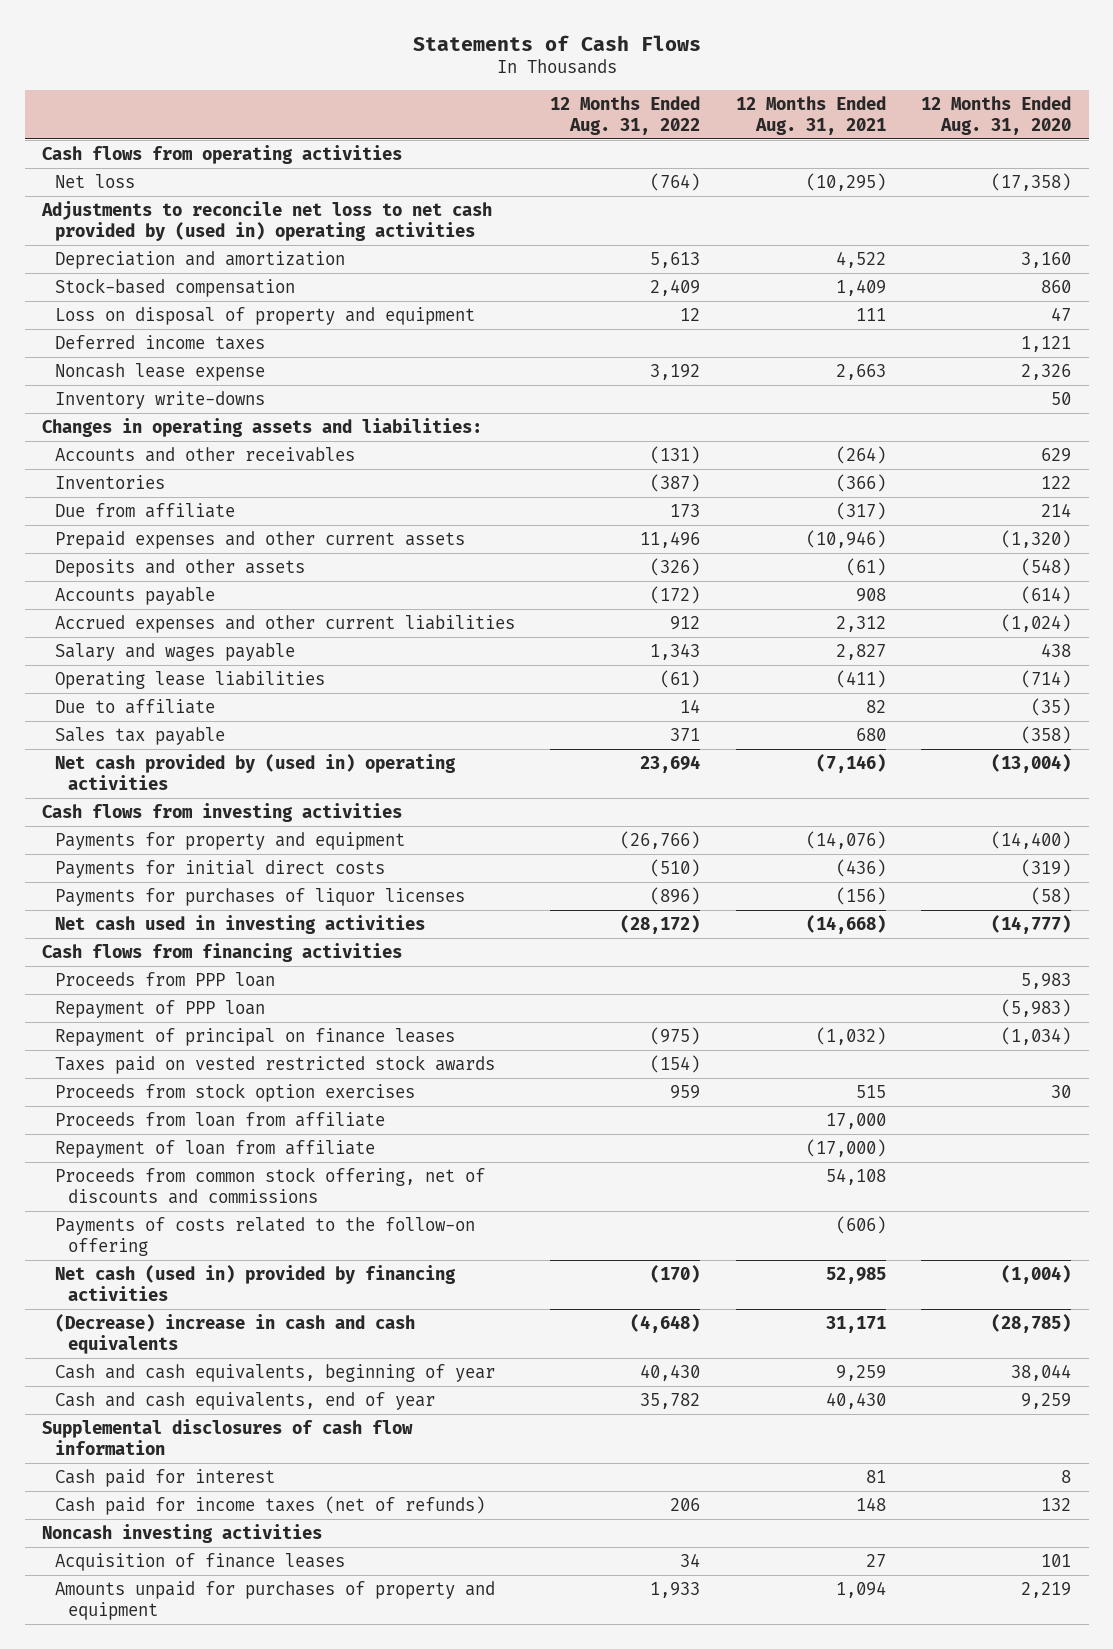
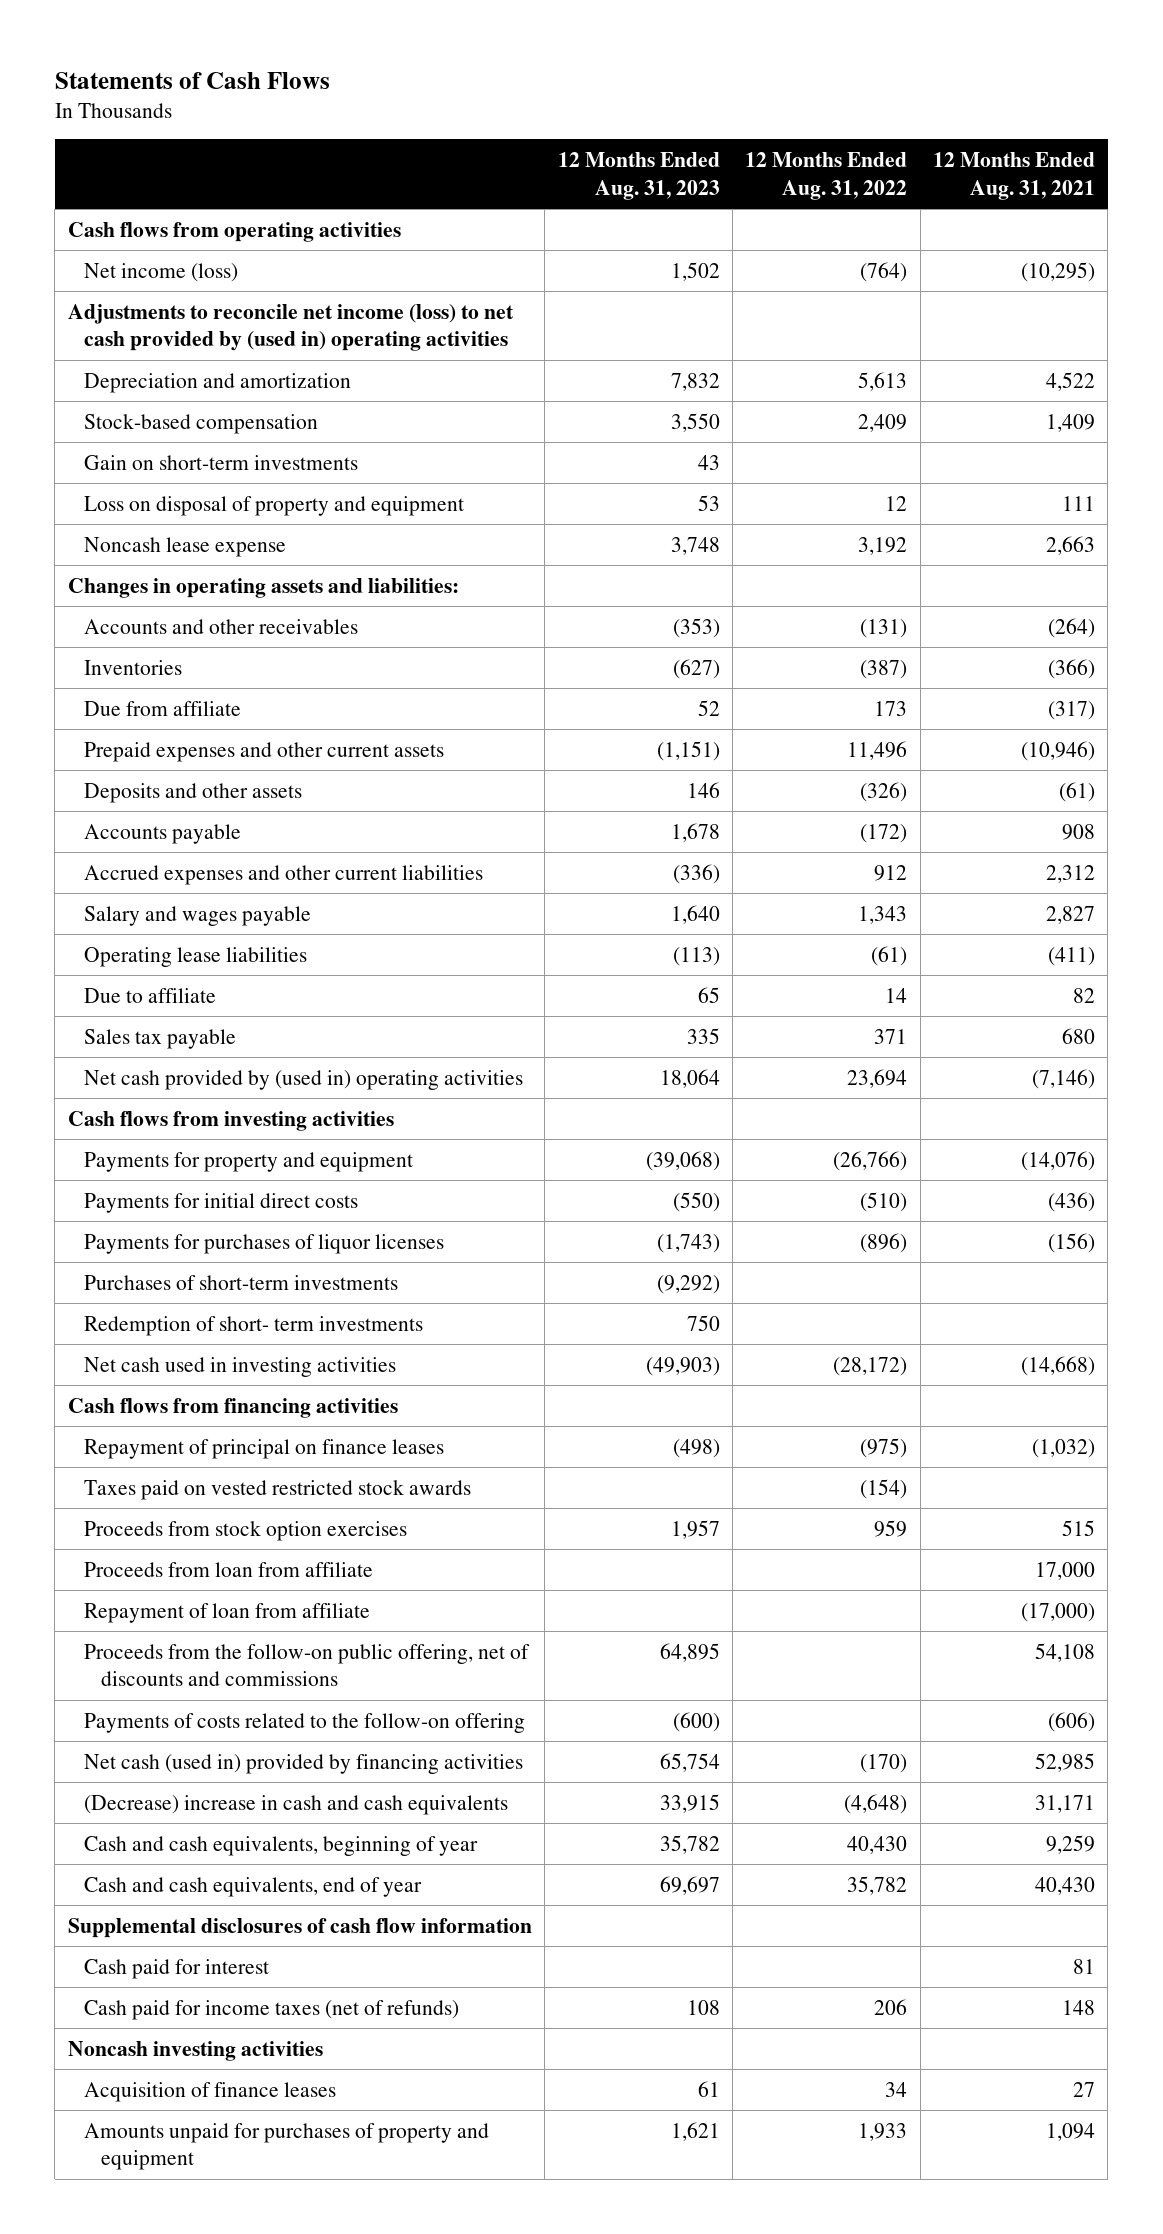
- | 12 Months Ended Aug. 31, 2022 | 12 Months Ended Aug. 31, 2021 | 12 Months Ended Aug. 31, 2020
+ | 12 Months Ended Aug. 31, 2023 | 12 Months Ended Aug. 31, 2022 | 12 Months Ended Aug. 31, 2021
- Net loss | (764) | (10,295) | (17,358)
- Adjustments to reconcile net loss to net cash provided by (used in) operating activities
+ Net income (loss) | 1,502 | (764) | (10,295)
+ Adjustments to reconcile net income (loss) to net cash provided by (used in) operating activities
+ Gain on short-term investments | 43 | |
- Deferred income taxes | | | 1,121
- Inventory write-downs | | | 50
+ Purchases of short-term investments | (9,292) | |
+ Redemption of short- term investments | 750 | |
- Proceeds from PPP loan | | | 5,983
- Repayment of PPP loan | | | (5,983)
- Proceeds from common stock offering, net of discounts and commissions | | 54,108 |
+ Proceeds from the follow-on public offering, net of discounts and commissions | 64,895 | | 54,108

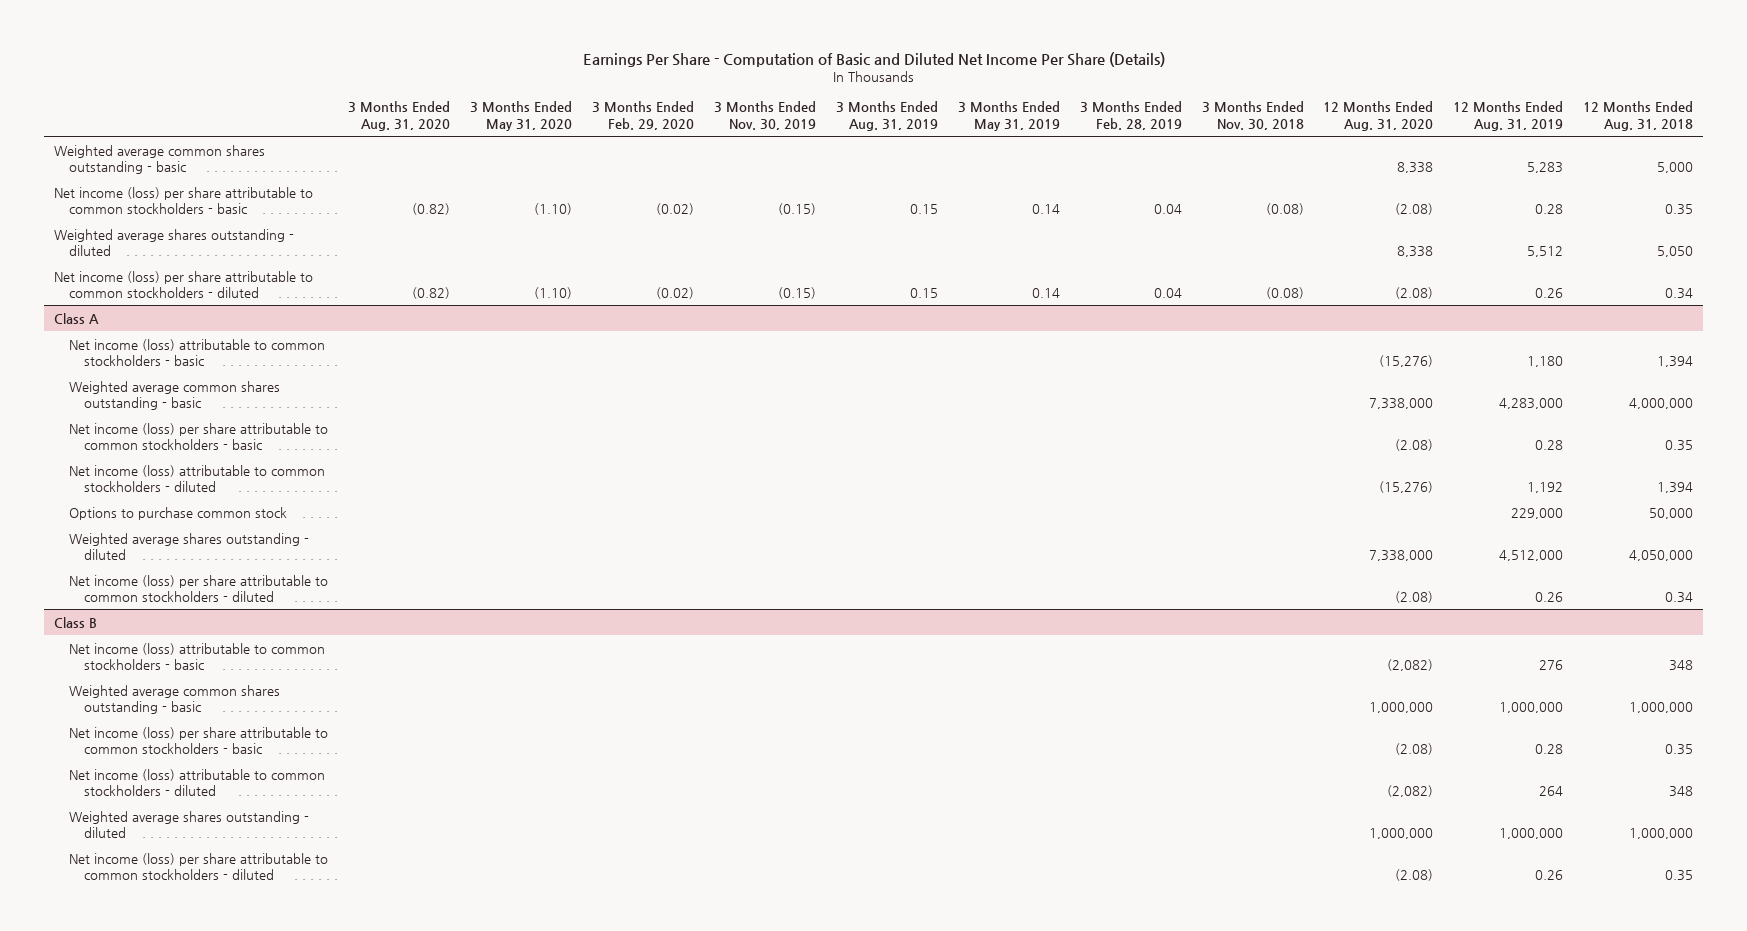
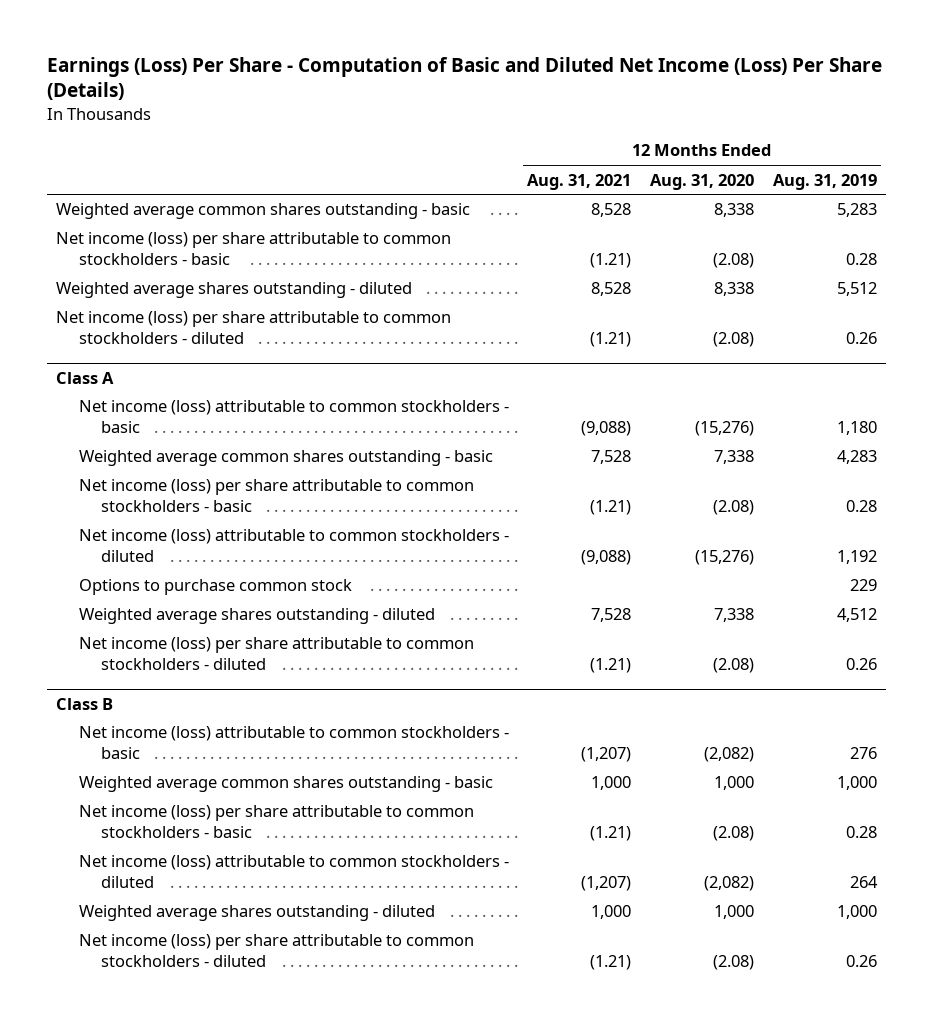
- Earnings Per Share - Computation of Basic and Diluted Net Income Per Share (Details)
+ Earnings (Loss) Per Share - Computation of Basic and Diluted Net Income (Loss) Per Share (Details)
- | 3 Months Ended Aug. 31, 2020 | 3 Months Ended May 31, 2020 | 3 Months Ended Feb. 29, 2020 | 3 Months Ended Nov. 30, 2019 | 3 Months Ended Aug. 31, 2019 | 3 Months Ended May 31, 2019 | 3 Months Ended Feb. 28, 2019 | 3 Months Ended Nov. 30, 2018 | 12 Months Ended Aug. 31, 2020 | 12 Months Ended Aug. 31, 2019 | 12 Months Ended Aug. 31, 2018
+ | 12 Months Ended Aug. 31, 2021 | 12 Months Ended Aug. 31, 2020 | 12 Months Ended Aug. 31, 2019
@ Class A
- Weighted average common shares outstanding - basic | | | | | | | | | 7,338,000 | 4,283,000 | 4,000,000
+ Weighted average common shares outstanding - basic | 7,528 | 7,338 | 4,283
- Options to purchase common stock | | | | | | | | | | 229,000 | 50,000
- Weighted average shares outstanding - diluted | | | | | | | | | 7,338,000 | 4,512,000 | 4,050,000
+ Options to purchase common stock | | | 229
+ Weighted average shares outstanding - diluted | 7,528 | 7,338 | 4,512
@ Class B
- Weighted average common shares outstanding - basic | | | | | | | | | 1,000,000 | 1,000,000 | 1,000,000
+ Weighted average common shares outstanding - basic | 1,000 | 1,000 | 1,000
- Weighted average shares outstanding - diluted | | | | | | | | | 1,000,000 | 1,000,000 | 1,000,000
+ Weighted average shares outstanding - diluted | 1,000 | 1,000 | 1,000

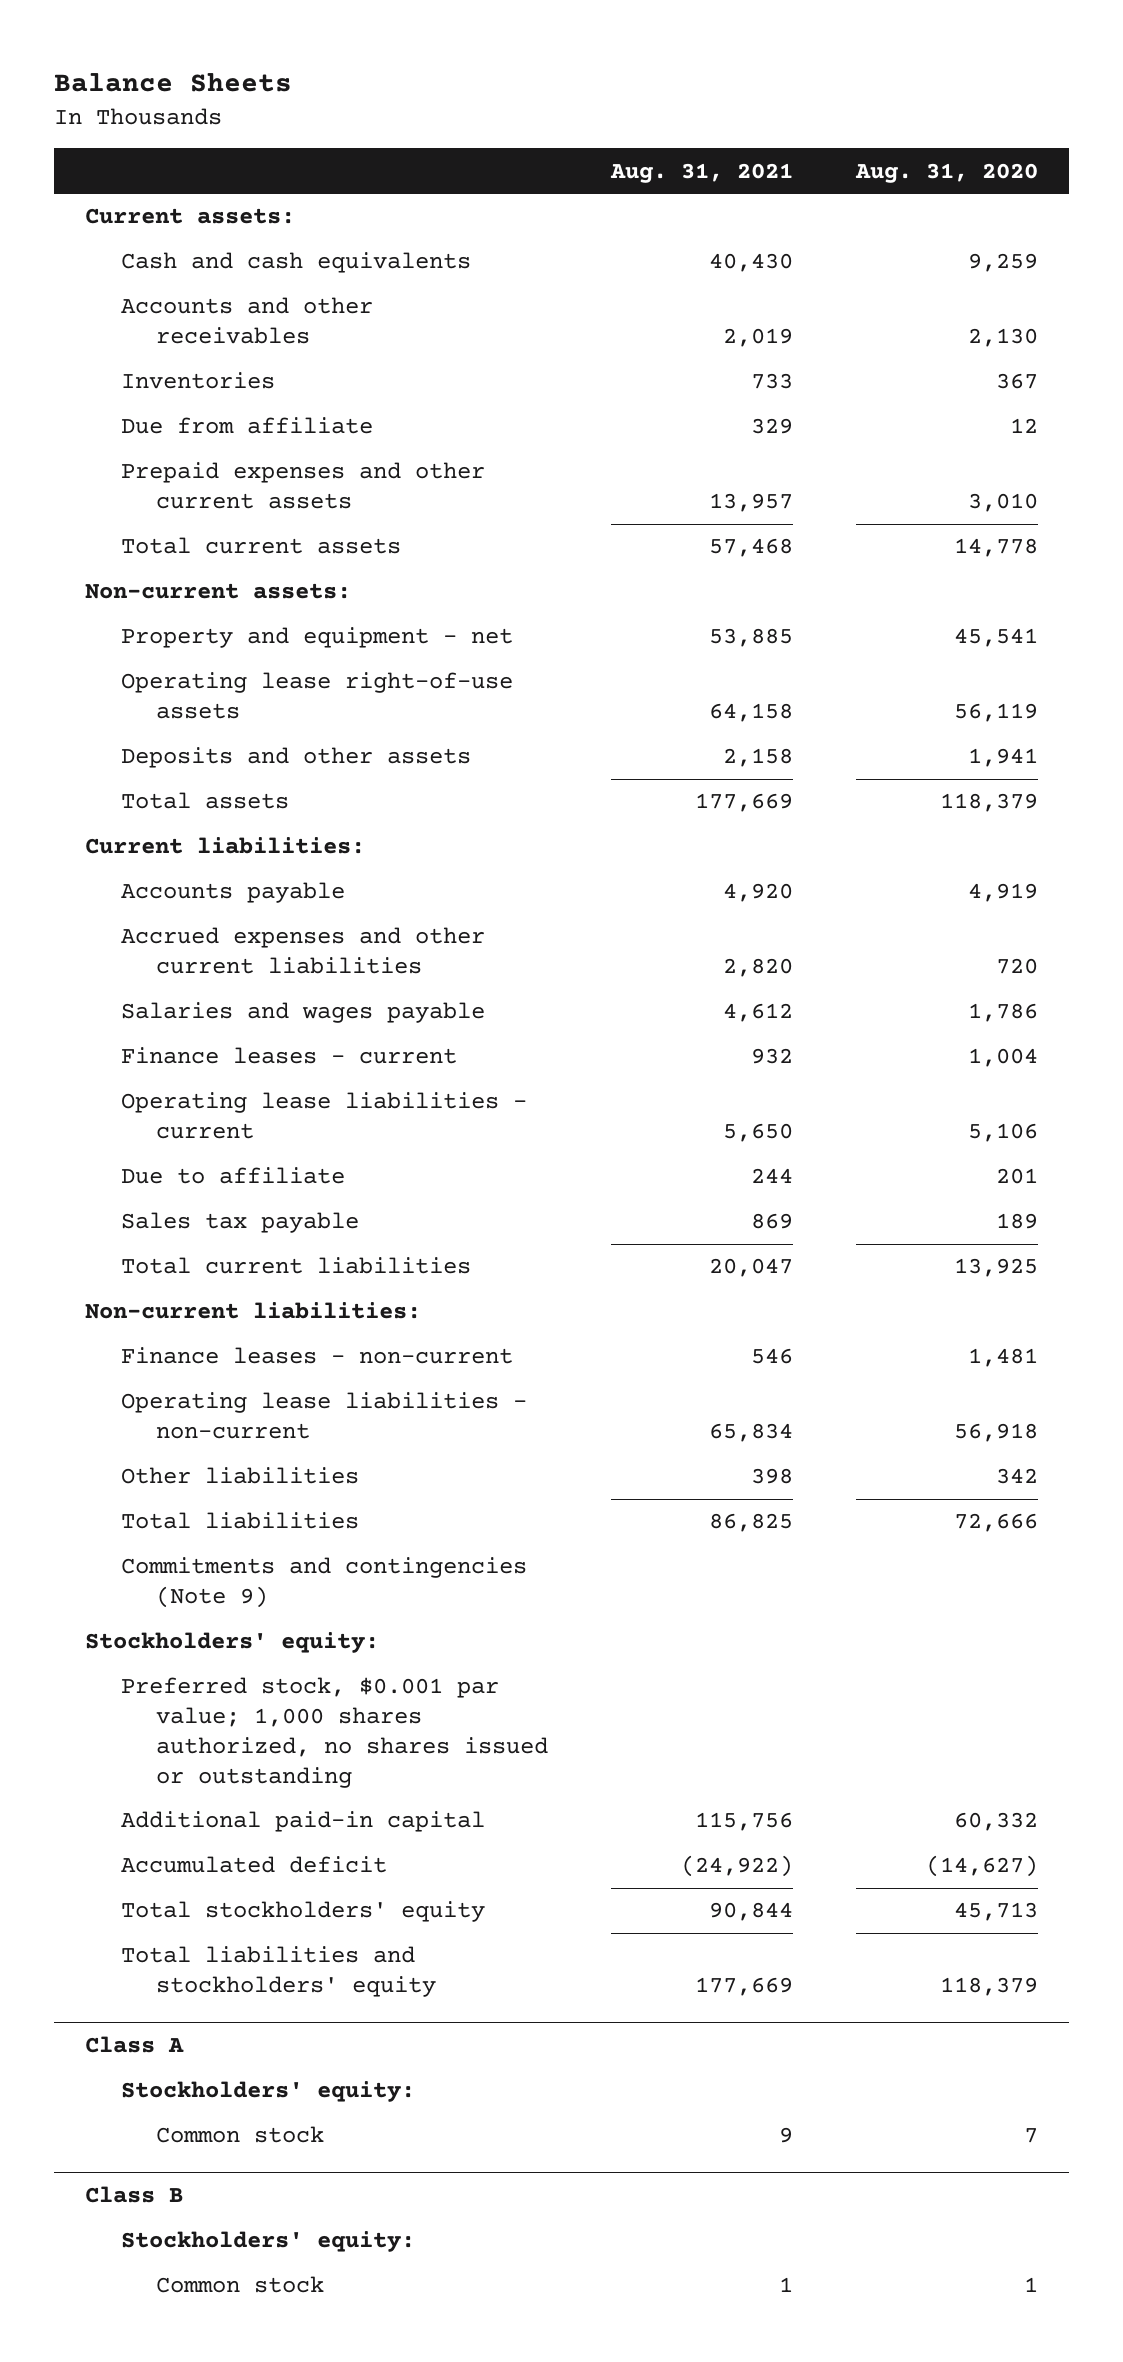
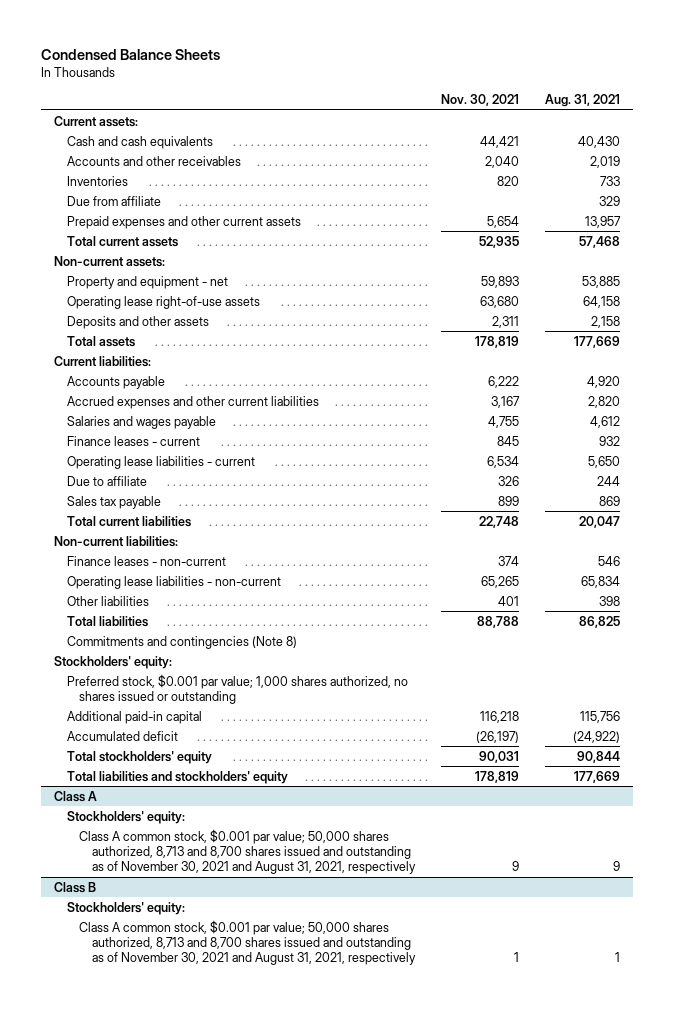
- Balance Sheets
+ Condensed Balance Sheets
- | Aug. 31, 2021 | Aug. 31, 2020
+ | Nov. 30, 2021 | Aug. 31, 2021
- Commitments and contingencies (Note 9)
+ Commitments and contingencies (Note 8)
@ Class A
- Common stock | 9 | 7
+ Class A common stock, $0.001 par value; 50,000 shares authorized, 8,713 and 8,700 shares issued and outstanding as of November 30, 2021 and August 31, 2021, respectively | 9 | 9
@ Class B
- Common stock | 1 | 1
+ Class A common stock, $0.001 par value; 50,000 shares authorized, 8,713 and 8,700 shares issued and outstanding as of November 30, 2021 and August 31, 2021, respectively | 1 | 1

